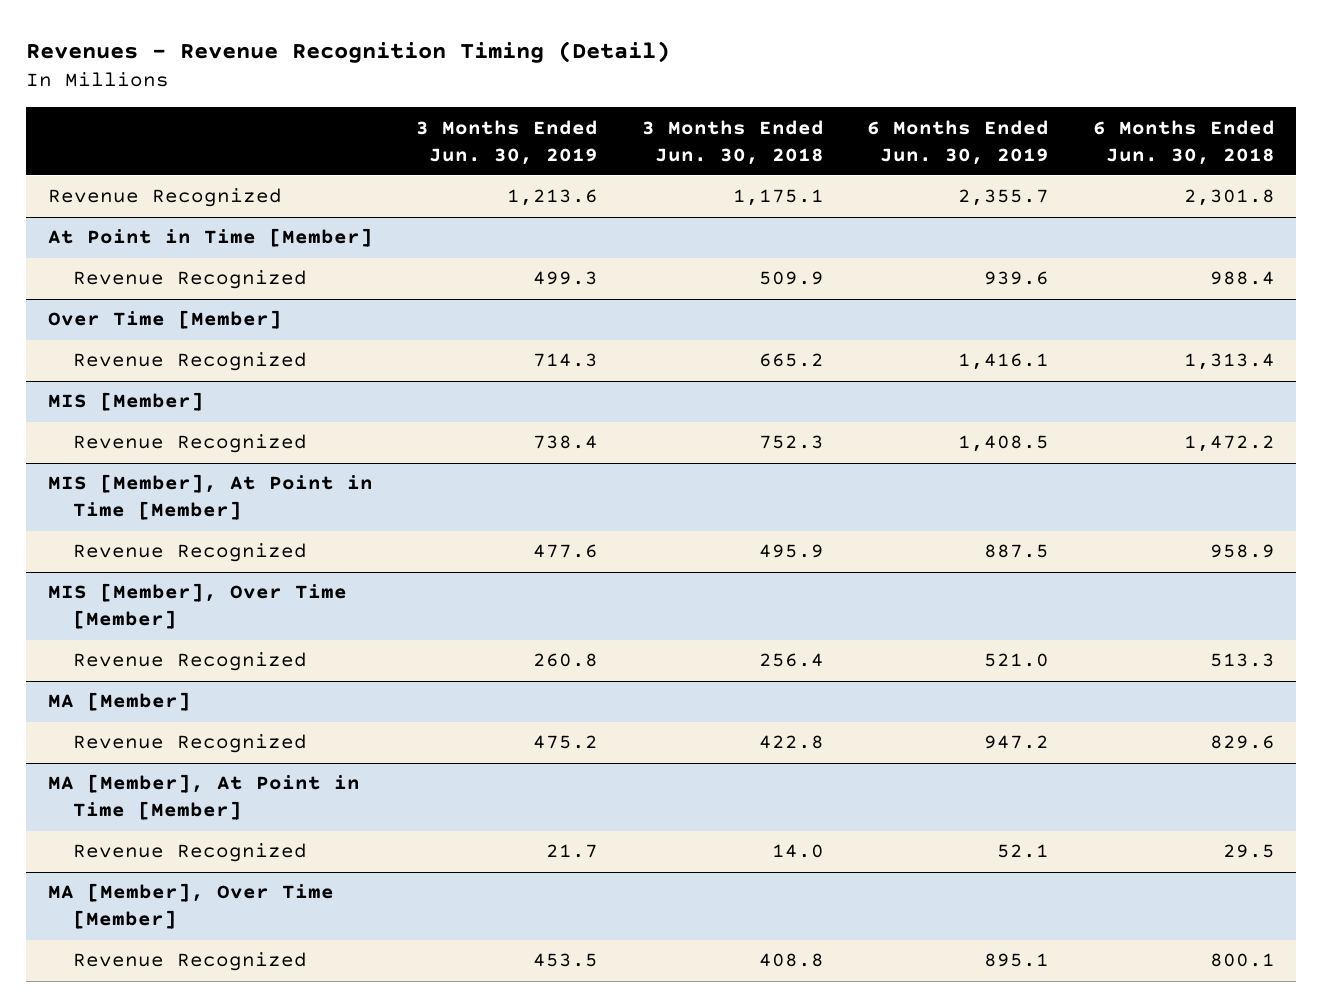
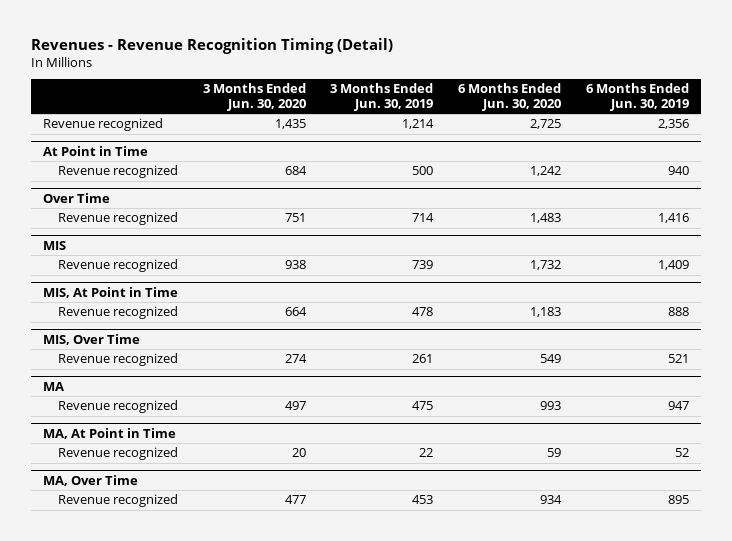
- | 3 Months Ended Jun. 30, 2019 | 3 Months Ended Jun. 30, 2018 | 6 Months Ended Jun. 30, 2019 | 6 Months Ended Jun. 30, 2018
+ | 3 Months Ended Jun. 30, 2020 | 3 Months Ended Jun. 30, 2019 | 6 Months Ended Jun. 30, 2020 | 6 Months Ended Jun. 30, 2019
- Revenue Recognized | 1,213.6 | 1,175.1 | 2,355.7 | 2,301.8
- At Point in Time [Member]
- Revenue Recognized | 499.3 | 509.9 | 939.6 | 988.4
- Over Time [Member]
- Revenue Recognized | 714.3 | 665.2 | 1,416.1 | 1,313.4
- MIS [Member]
- Revenue Recognized | 738.4 | 752.3 | 1,408.5 | 1,472.2
- MIS [Member], At Point in Time [Member]
- Revenue Recognized | 477.6 | 495.9 | 887.5 | 958.9
- MIS [Member], Over Time [Member]
- Revenue Recognized | 260.8 | 256.4 | 521.0 | 513.3
- MA [Member]
- Revenue Recognized | 475.2 | 422.8 | 947.2 | 829.6
- MA [Member], At Point in Time [Member]
- Revenue Recognized | 21.7 | 14.0 | 52.1 | 29.5
- MA [Member], Over Time [Member]
- Revenue Recognized | 453.5 | 408.8 | 895.1 | 800.1
+ Revenue recognized | 1,435 | 1,214 | 2,725 | 2,356
+ At Point in Time
+ Revenue recognized | 684 | 500 | 1,242 | 940
+ Over Time
+ Revenue recognized | 751 | 714 | 1,483 | 1,416
+ MIS
+ Revenue recognized | 938 | 739 | 1,732 | 1,409
+ MIS, At Point in Time
+ Revenue recognized | 664 | 478 | 1,183 | 888
+ MIS, Over Time
+ Revenue recognized | 274 | 261 | 549 | 521
+ MA
+ Revenue recognized | 497 | 475 | 993 | 947
+ MA, At Point in Time
+ Revenue recognized | 20 | 22 | 59 | 52
+ MA, Over Time
+ Revenue recognized | 477 | 453 | 934 | 895

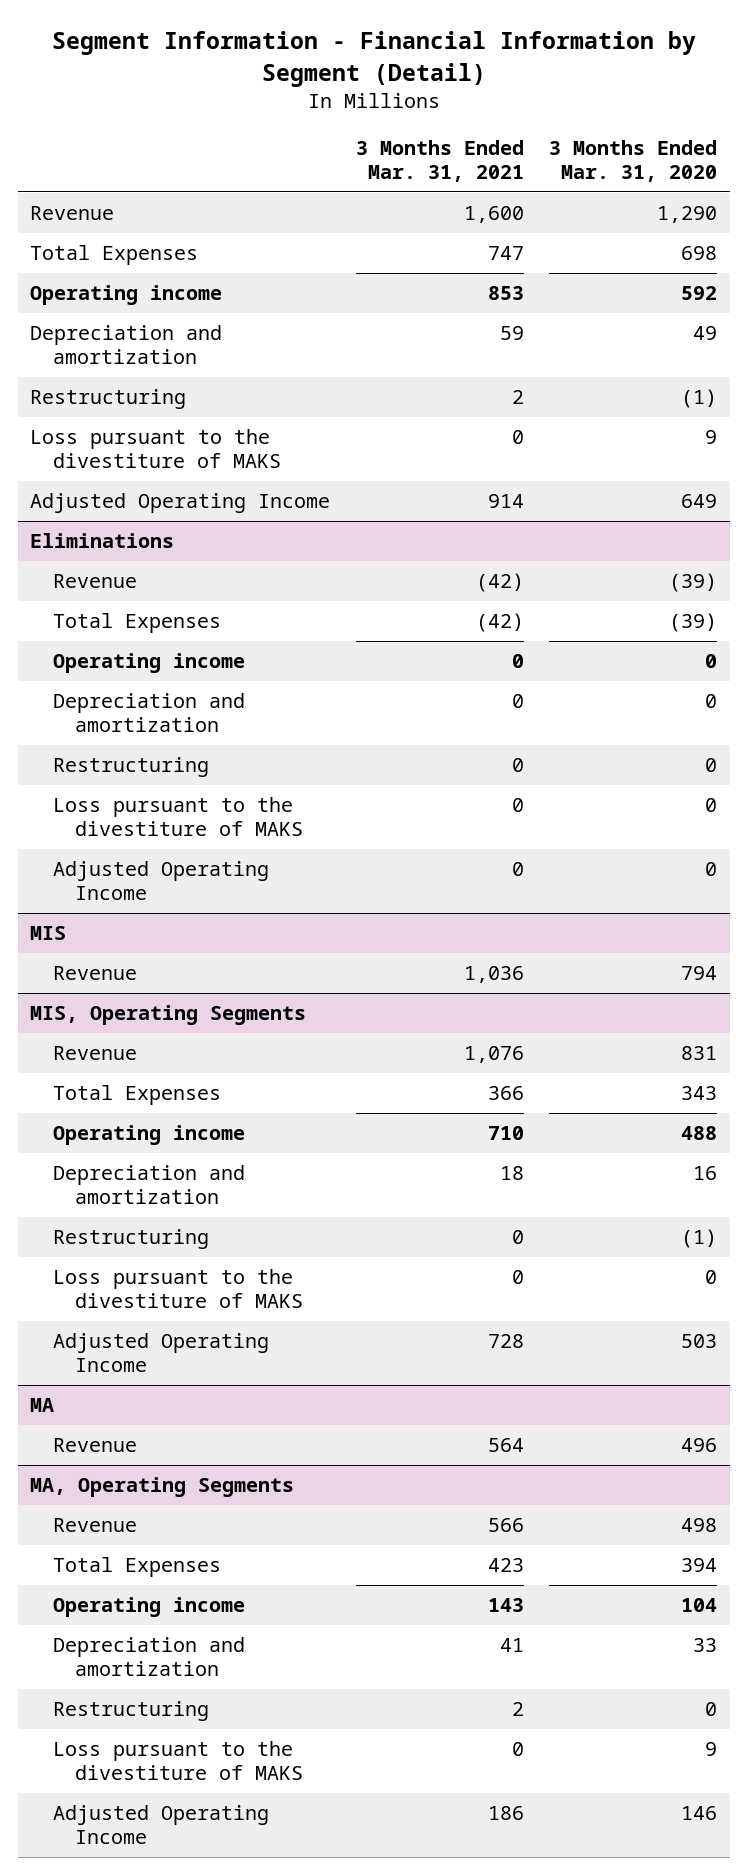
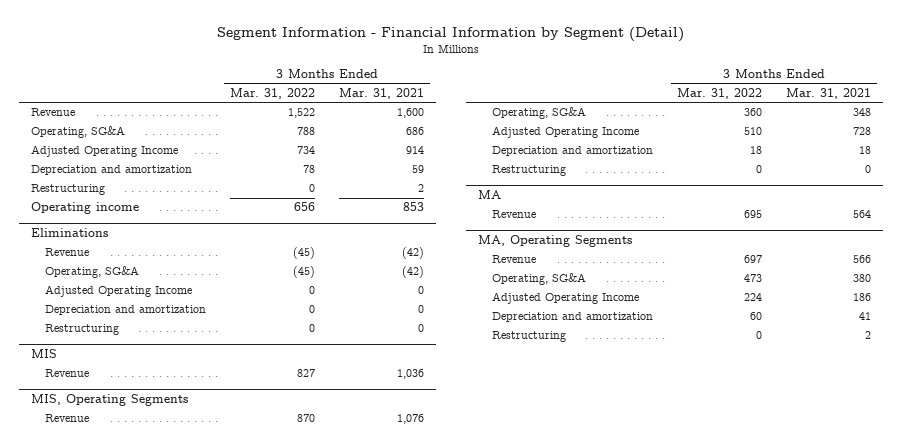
- | 3 Months Ended Mar. 31, 2021 | 3 Months Ended Mar. 31, 2020
+ | 3 Months Ended Mar. 31, 2022 | 3 Months Ended Mar. 31, 2021
- Total Expenses | 747 | 698
+ Operating, SG&A | 788 | 686
moved up: Adjusted Operating Income | 734 | 914
- Loss pursuant to the divestiture of MAKS | 0 | 9
moved down: Operating income | 656 | 853
@ Eliminations
- Total Expenses | (42) | (39)
- Operating income | 0 | 0
+ Operating, SG&A | (45) | (42)
moved up: Adjusted Operating Income | 0 | 0
- Loss pursuant to the divestiture of MAKS | 0 | 0
@ MIS, Operating Segments
- Total Expenses | 366 | 343
- Operating income | 710 | 488
+ Operating, SG&A | 360 | 348
moved up: Adjusted Operating Income | 510 | 728
- Loss pursuant to the divestiture of MAKS | 0 | 0
@ MA, Operating Segments
- Total Expenses | 423 | 394
- Operating income | 143 | 104
+ Operating, SG&A | 473 | 380
moved up: Adjusted Operating Income | 224 | 186
- Loss pursuant to the divestiture of MAKS | 0 | 9

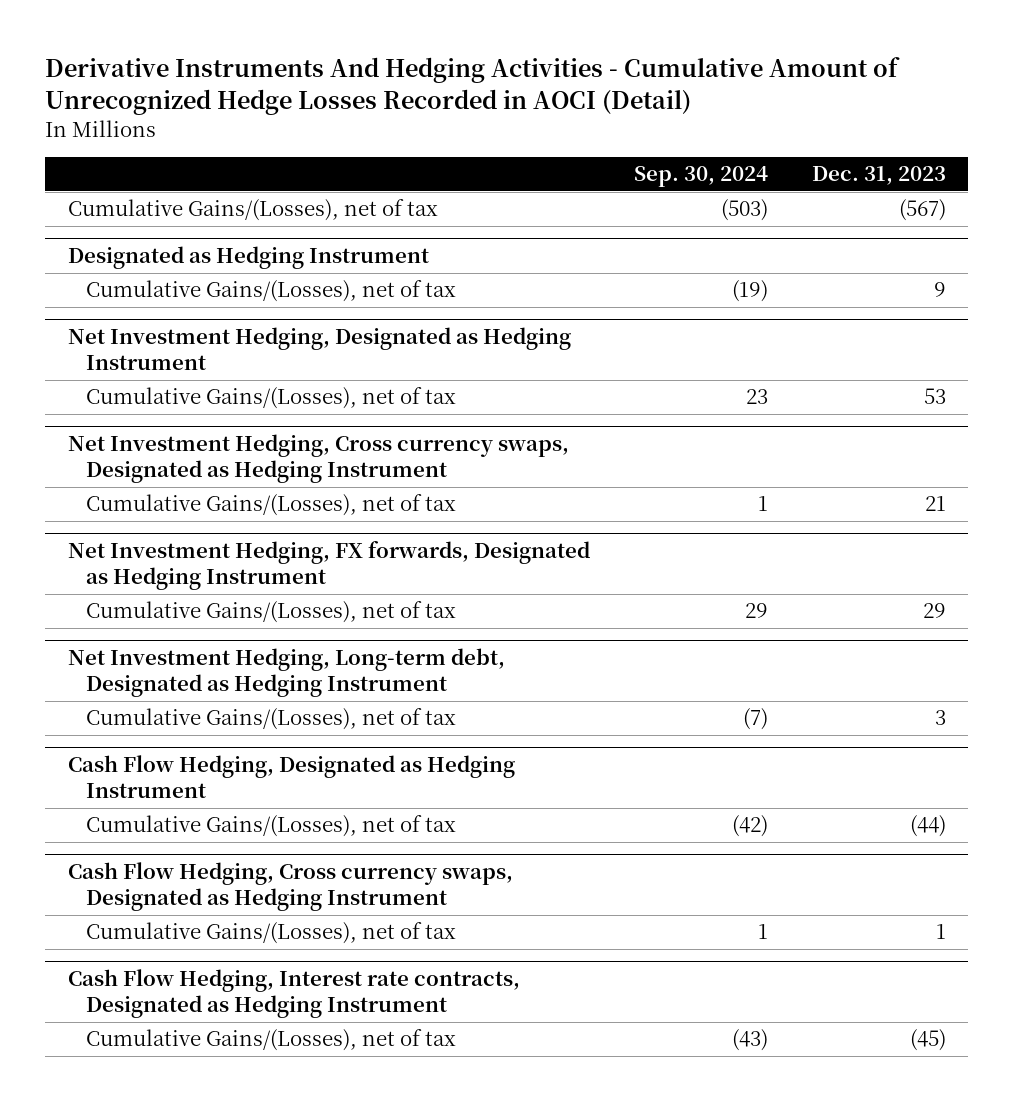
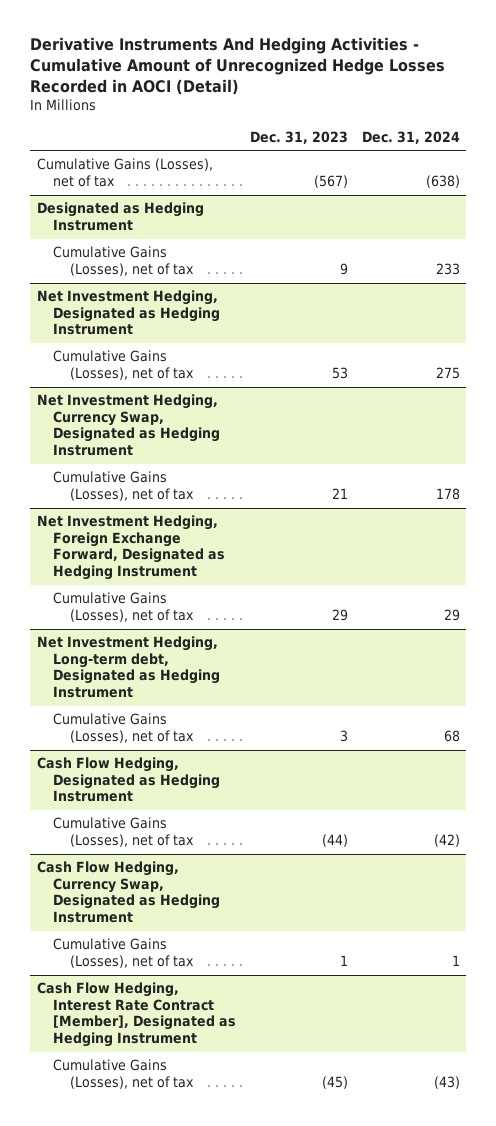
- | Sep. 30, 2024 | Dec. 31, 2023
+ | Dec. 31, 2023 | Dec. 31, 2024
- Cumulative Gains/(Losses), net of tax | (503) | (567)
+ Cumulative Gains (Losses), net of tax | (567) | (638)
@ Designated as Hedging Instrument
- Cumulative Gains/(Losses), net of tax | (19) | 9
+ Cumulative Gains (Losses), net of tax | 9 | 233
@ Net Investment Hedging, Designated as Hedging Instrument
- Cumulative Gains/(Losses), net of tax | 23 | 53
- Net Investment Hedging, Cross currency swaps, Designated as Hedging Instrument
- Cumulative Gains/(Losses), net of tax | 1 | 21
- Net Investment Hedging, FX forwards, Designated as Hedging Instrument
- Cumulative Gains/(Losses), net of tax | 29 | 29
@ Net Investment Hedging, Designated as Hedging Instrument
+ Cumulative Gains (Losses), net of tax | 53 | 275
+ Net Investment Hedging, Currency Swap, Designated as Hedging Instrument
+ Cumulative Gains (Losses), net of tax | 21 | 178
+ Net Investment Hedging, Foreign Exchange Forward, Designated as Hedging Instrument
+ Cumulative Gains (Losses), net of tax | 29 | 29
@ Net Investment Hedging, Long-term debt, Designated as Hedging Instrument
- Cumulative Gains/(Losses), net of tax | (7) | 3
+ Cumulative Gains (Losses), net of tax | 3 | 68
@ Cash Flow Hedging, Designated as Hedging Instrument
- Cumulative Gains/(Losses), net of tax | (42) | (44)
- Cash Flow Hedging, Cross currency swaps, Designated as Hedging Instrument
- Cumulative Gains/(Losses), net of tax | 1 | 1
- Cash Flow Hedging, Interest rate contracts, Designated as Hedging Instrument
- Cumulative Gains/(Losses), net of tax | (43) | (45)
@ Cash Flow Hedging, Designated as Hedging Instrument
+ Cumulative Gains (Losses), net of tax | (44) | (42)
+ Cash Flow Hedging, Currency Swap, Designated as Hedging Instrument
+ Cumulative Gains (Losses), net of tax | 1 | 1
+ Cash Flow Hedging, Interest Rate Contract [Member], Designated as Hedging Instrument
+ Cumulative Gains (Losses), net of tax | (45) | (43)

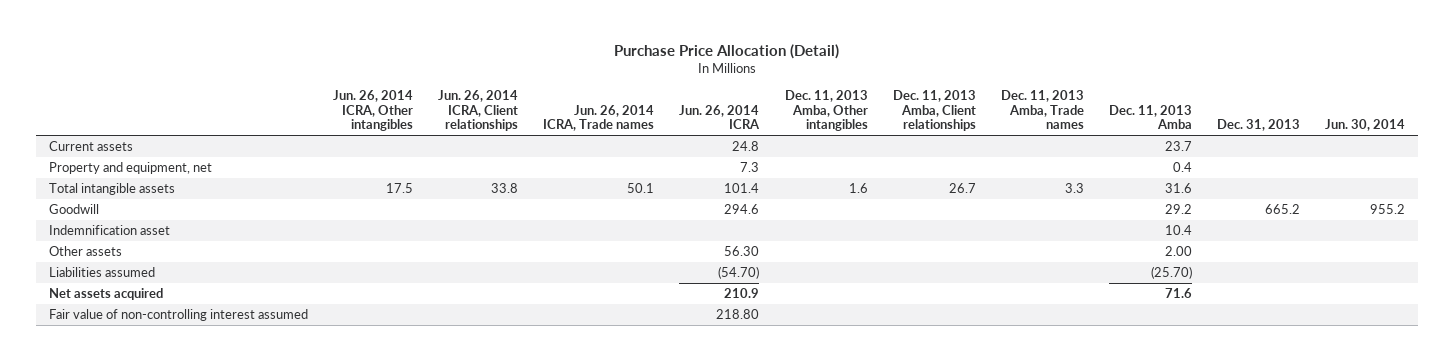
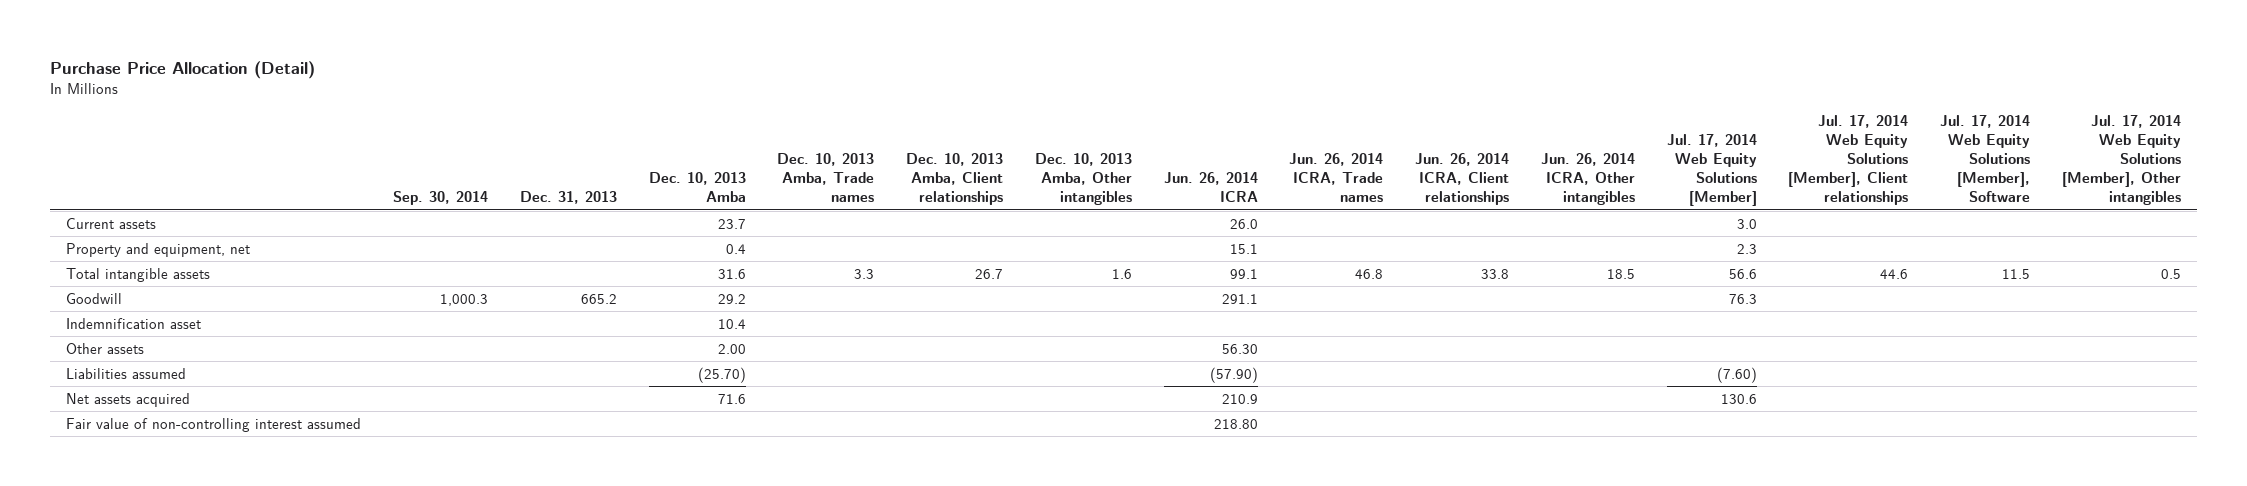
- | Jun. 26, 2014 ICRA, Other intangibles | Jun. 26, 2014 ICRA, Client relationships | Jun. 26, 2014 ICRA, Trade names | Jun. 26, 2014 ICRA | Dec. 11, 2013 Amba, Other intangibles | Dec. 11, 2013 Amba, Client relationships | Dec. 11, 2013 Amba, Trade names | Dec. 11, 2013 Amba | Dec. 31, 2013 | Jun. 30, 2014
+ | Sep. 30, 2014 | Dec. 31, 2013 | Dec. 10, 2013 Amba | Dec. 10, 2013 Amba, Trade names | Dec. 10, 2013 Amba, Client relationships | Dec. 10, 2013 Amba, Other intangibles | Jun. 26, 2014 ICRA | Jun. 26, 2014 ICRA, Trade names | Jun. 26, 2014 ICRA, Client relationships | Jun. 26, 2014 ICRA, Other intangibles | Jul. 17, 2014 Web Equity Solutions [Member] | Jul. 17, 2014 Web Equity Solutions [Member], Client relationships | Jul. 17, 2014 Web Equity Solutions [Member], Software | Jul. 17, 2014 Web Equity Solutions [Member], Other intangibles
- Current assets | | | | 24.8 | | | | 23.7 | |
- Property and equipment, net | | | | 7.3 | | | | 0.4 | |
- Total intangible assets | 17.5 | 33.8 | 50.1 | 101.4 | 1.6 | 26.7 | 3.3 | 31.6 | |
- Goodwill | | | | 294.6 | | | | 29.2 | 665.2 | 955.2
+ Current assets | | | 23.7 | | | | 26.0 | | | | 3.0 | | |
+ Property and equipment, net | | | 0.4 | | | | 15.1 | | | | 2.3 | | |
+ Total intangible assets | | | 31.6 | 3.3 | 26.7 | 1.6 | 99.1 | 46.8 | 33.8 | 18.5 | 56.6 | 44.6 | 11.5 | 0.5
+ Goodwill | 1,000.3 | 665.2 | 29.2 | | | | 291.1 | | | | 76.3 | | |
- Liabilities assumed | | | | (54.70) | | | | (25.70) | |
+ Liabilities assumed | | | (25.70) | | | | (57.90) | | | | (7.60) | | |

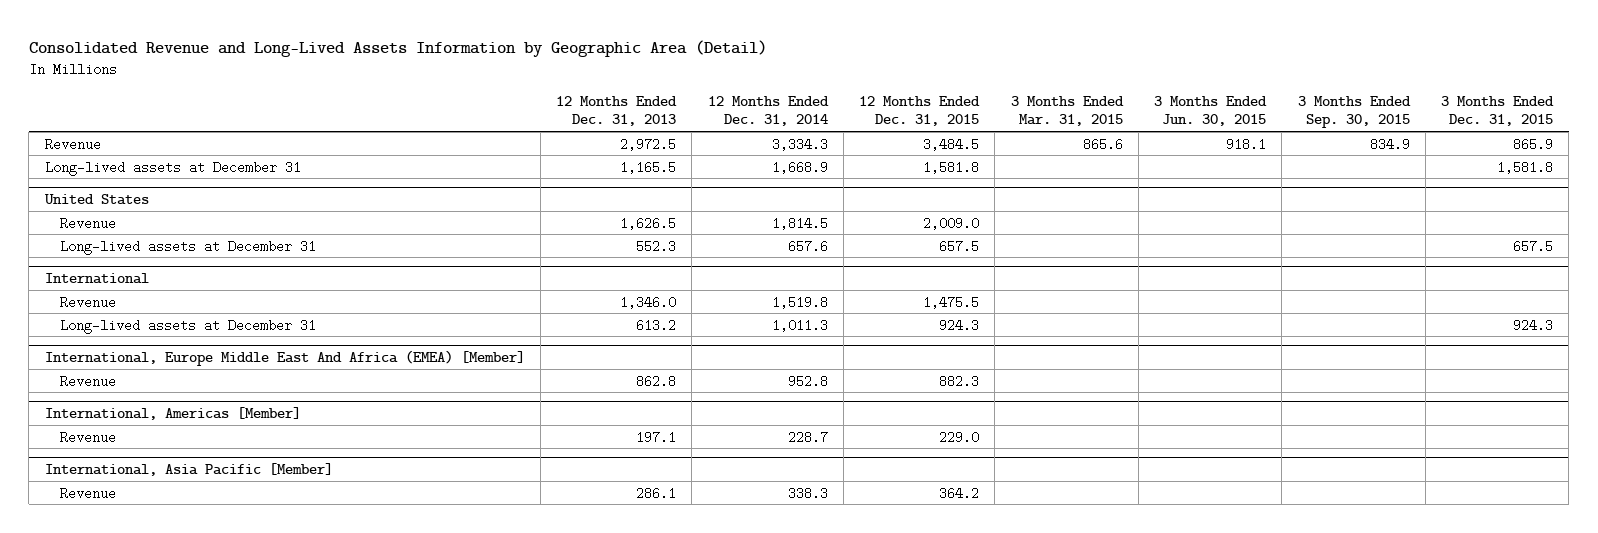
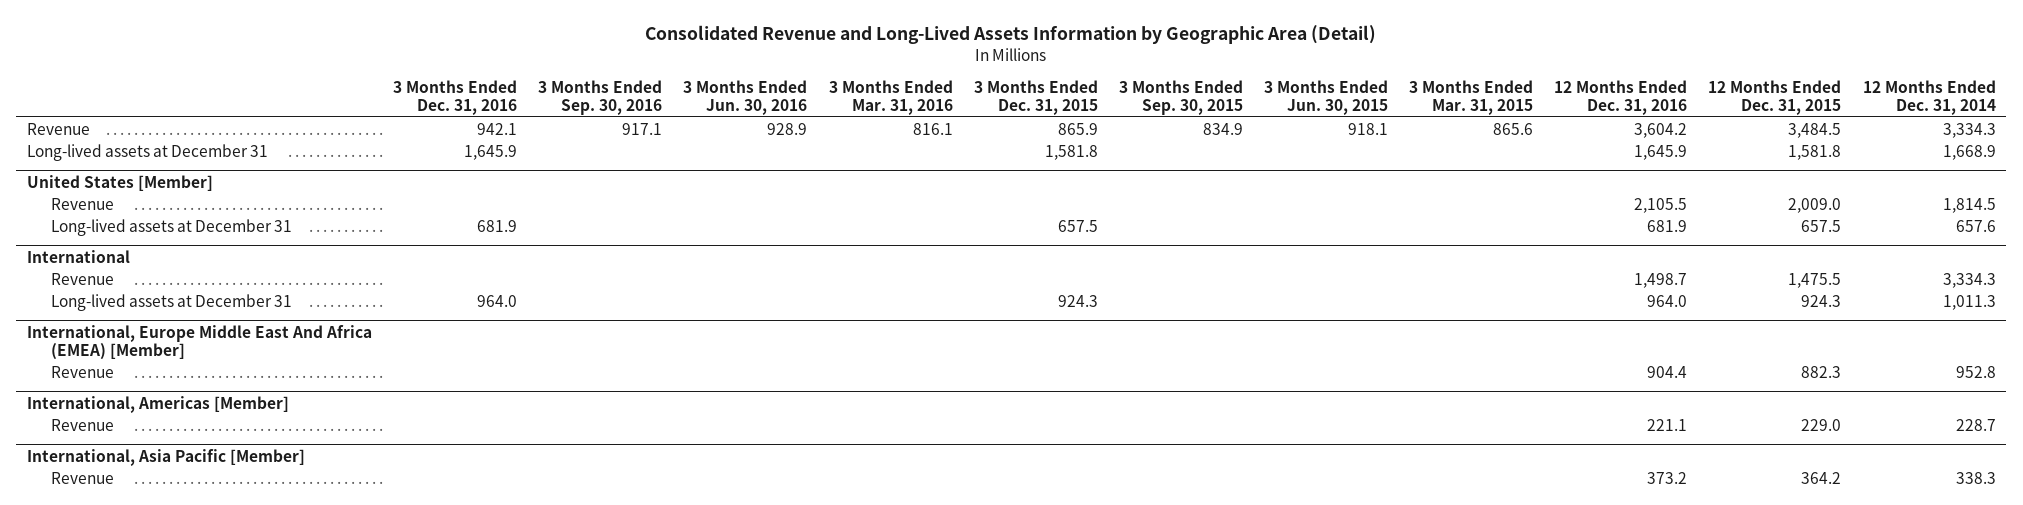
- | 12 Months Ended Dec. 31, 2013 | 12 Months Ended Dec. 31, 2014 | 12 Months Ended Dec. 31, 2015 | 3 Months Ended Mar. 31, 2015 | 3 Months Ended Jun. 30, 2015 | 3 Months Ended Sep. 30, 2015 | 3 Months Ended Dec. 31, 2015
+ | 3 Months Ended Dec. 31, 2016 | 3 Months Ended Sep. 30, 2016 | 3 Months Ended Jun. 30, 2016 | 3 Months Ended Mar. 31, 2016 | 3 Months Ended Dec. 31, 2015 | 3 Months Ended Sep. 30, 2015 | 3 Months Ended Jun. 30, 2015 | 3 Months Ended Mar. 31, 2015 | 12 Months Ended Dec. 31, 2016 | 12 Months Ended Dec. 31, 2015 | 12 Months Ended Dec. 31, 2014
- United States
+ United States [Member]
@ International
- Revenue | 1,346.0 | 1,519.8 | 1,475.5 | | | |
+ Revenue | | | | | | | | | 1,498.7 | 1,475.5 | 3,334.3

